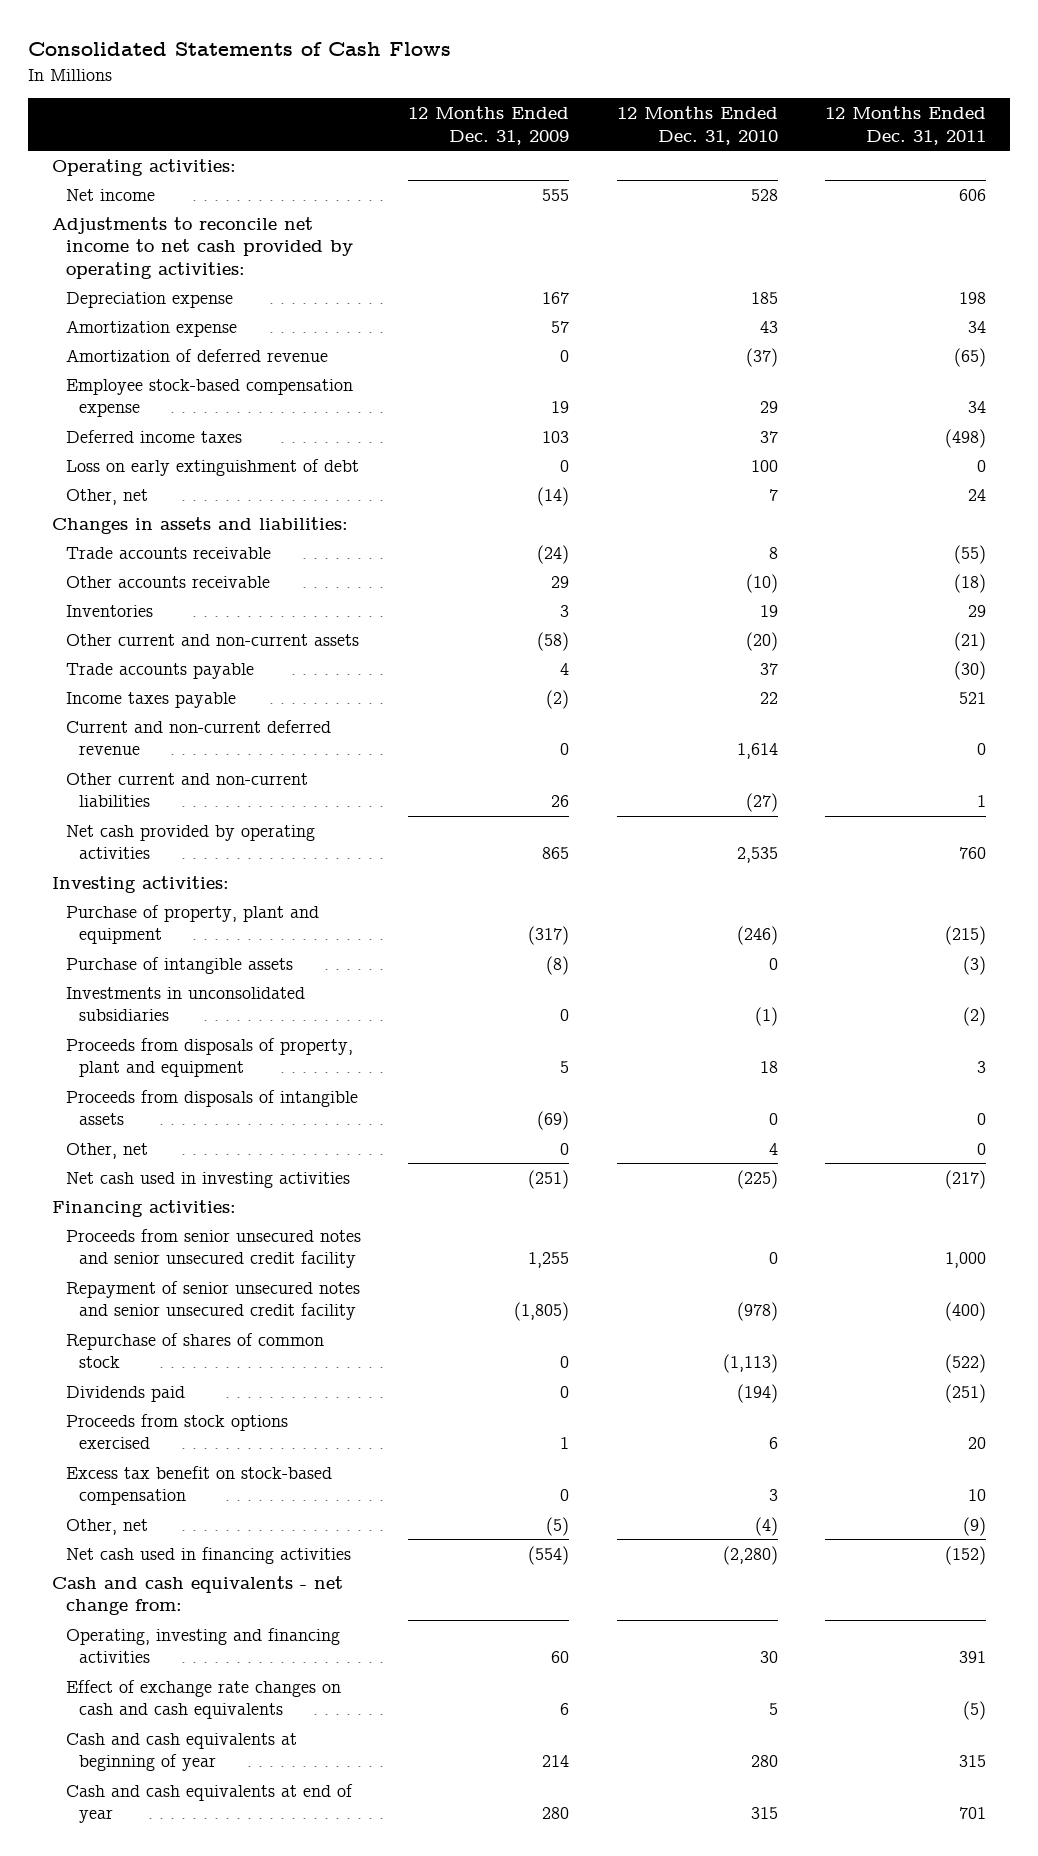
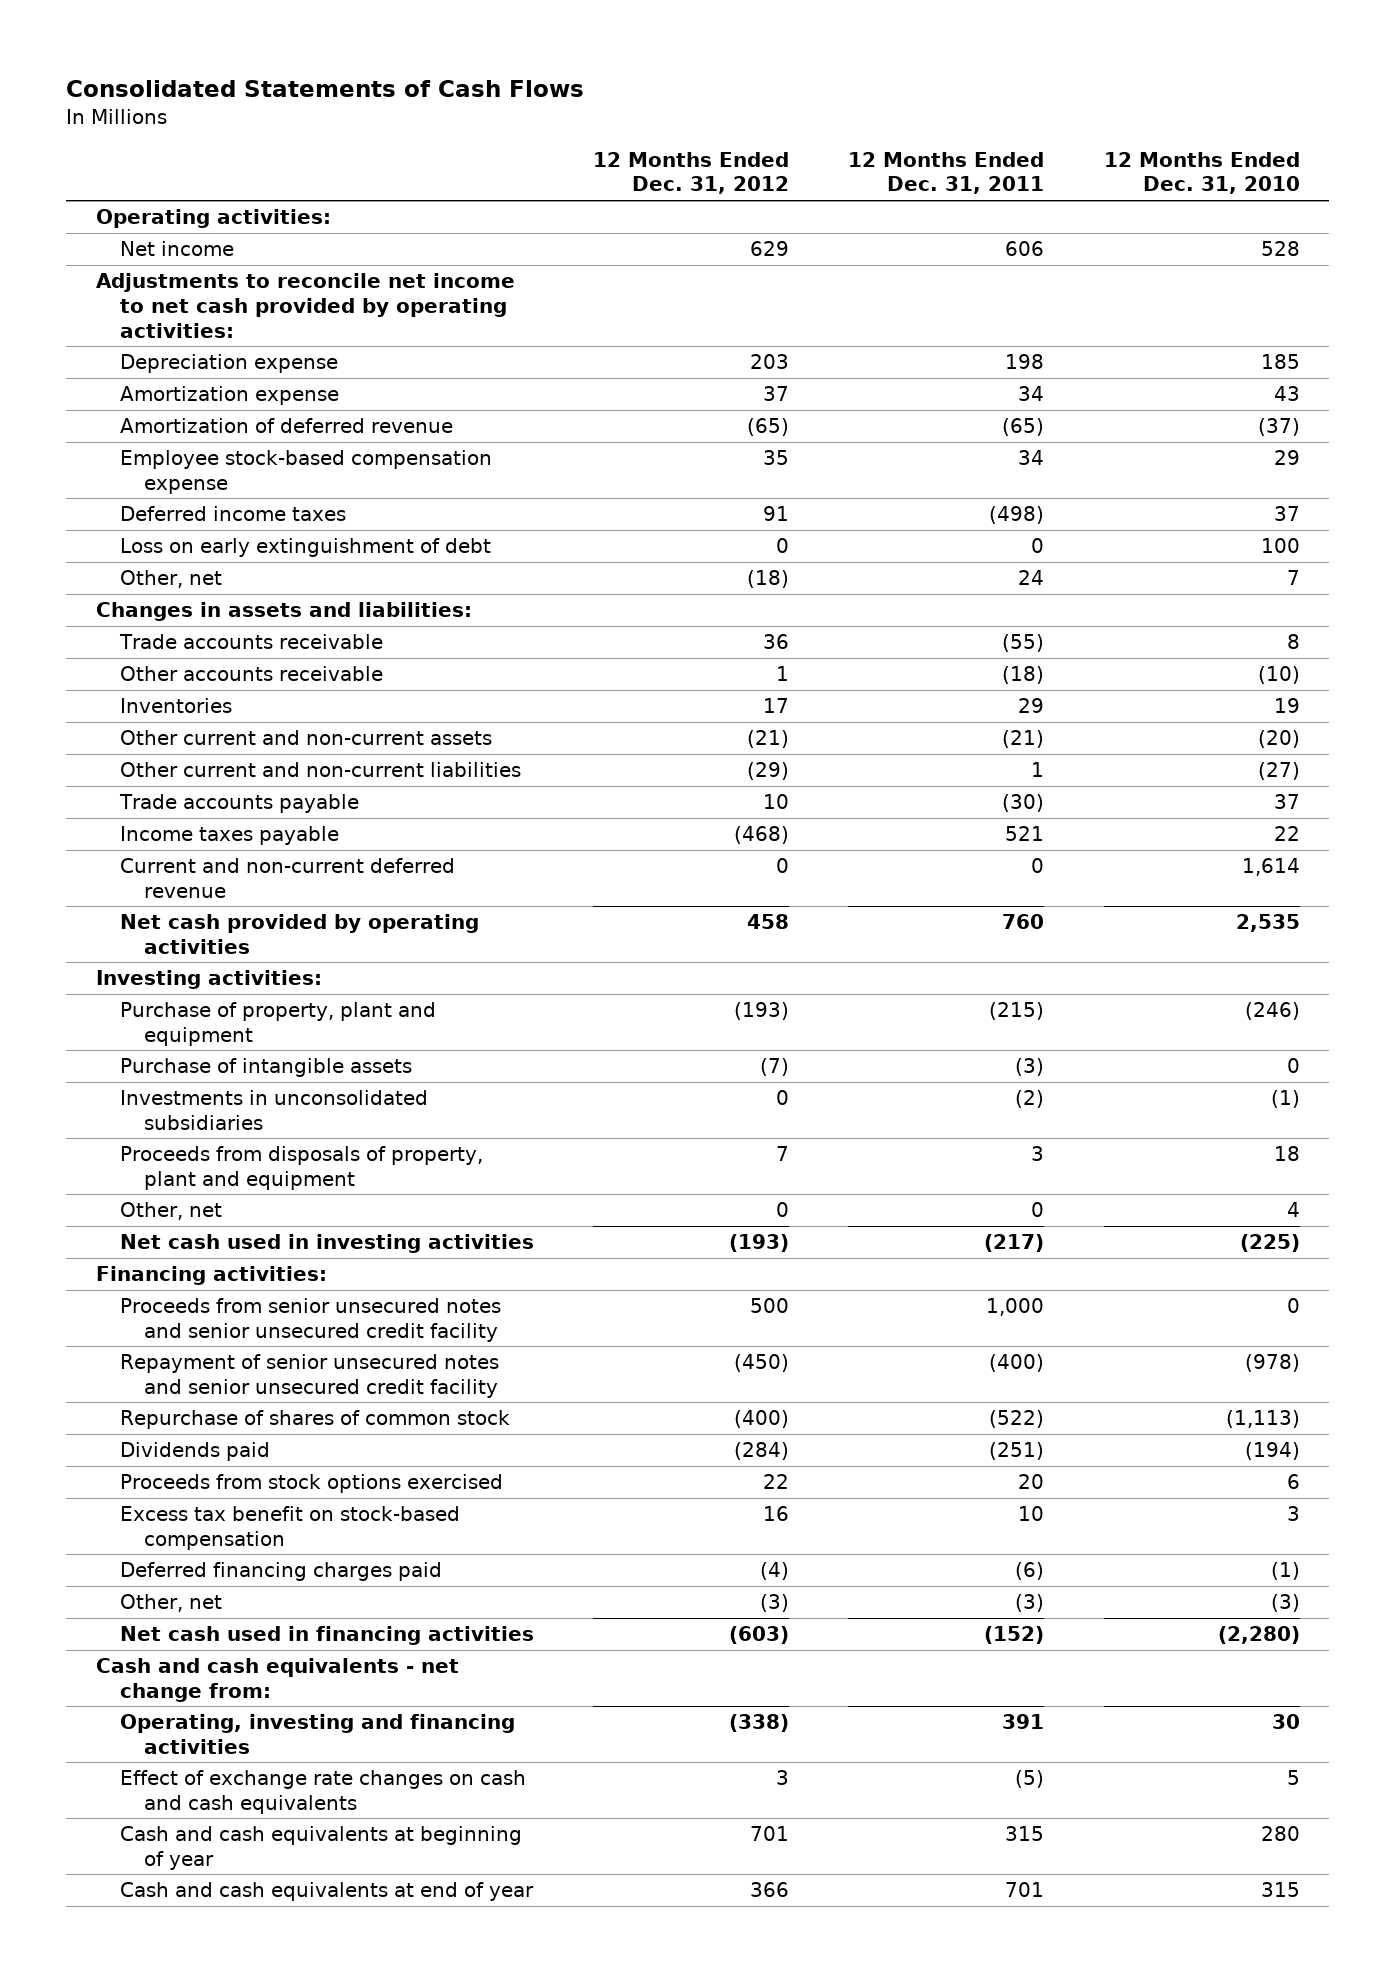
- | 12 Months Ended Dec. 31, 2009 | 12 Months Ended Dec. 31, 2010 | 12 Months Ended Dec. 31, 2011
+ | 12 Months Ended Dec. 31, 2012 | 12 Months Ended Dec. 31, 2011 | 12 Months Ended Dec. 31, 2010
moved up: Other current and non-current liabilities | (29) | 1 | (27)
- Proceeds from disposals of intangible assets | (69) | 0 | 0
- Other, net | (5) | (4) | (9)
+ Deferred financing charges paid | (4) | (6) | (1)
+ Other, net | (3) | (3) | (3)

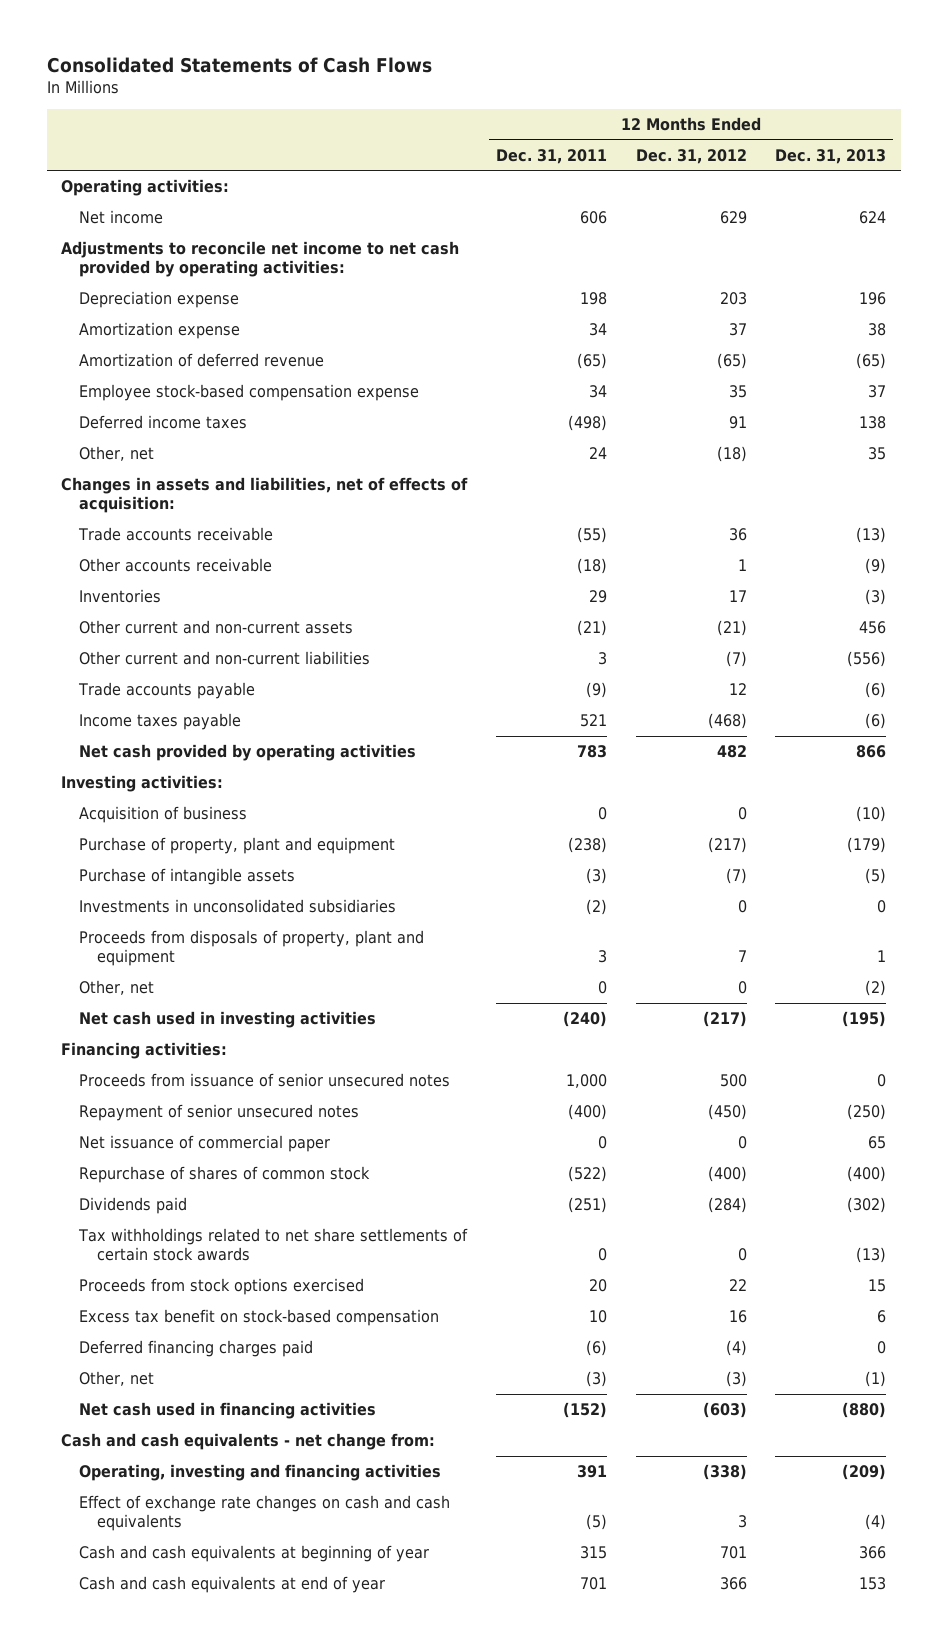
- | 12 Months Ended Dec. 31, 2012 | 12 Months Ended Dec. 31, 2011 | 12 Months Ended Dec. 31, 2010
+ | 12 Months Ended Dec. 31, 2011 | 12 Months Ended Dec. 31, 2012 | 12 Months Ended Dec. 31, 2013
- Loss on early extinguishment of debt | 0 | 0 | 100
- Changes in assets and liabilities:
+ Changes in assets and liabilities, net of effects of acquisition:
- Other current and non-current liabilities | (29) | 1 | (27)
- Trade accounts payable | 10 | (30) | 37
+ Other current and non-current liabilities | 3 | (7) | (556)
+ Trade accounts payable | (9) | 12 | (6)
- Current and non-current deferred revenue | 0 | 0 | 1,614
- Net cash provided by operating activities | 458 | 760 | 2,535
+ Net cash provided by operating activities | 783 | 482 | 866
- Purchase of property, plant and equipment | (193) | (215) | (246)
+ Acquisition of business | 0 | 0 | (10)
+ Purchase of property, plant and equipment | (238) | (217) | (179)
- Net cash used in investing activities | (193) | (217) | (225)
+ Net cash used in investing activities | (240) | (217) | (195)
- Proceeds from senior unsecured notes and senior unsecured credit facility | 500 | 1,000 | 0
- Repayment of senior unsecured notes and senior unsecured credit facility | (450) | (400) | (978)
+ Proceeds from issuance of senior unsecured notes | 1,000 | 500 | 0
+ Repayment of senior unsecured notes | (400) | (450) | (250)
+ Net issuance of commercial paper | 0 | 0 | 65
+ Tax withholdings related to net share settlements of certain stock awards | 0 | 0 | (13)

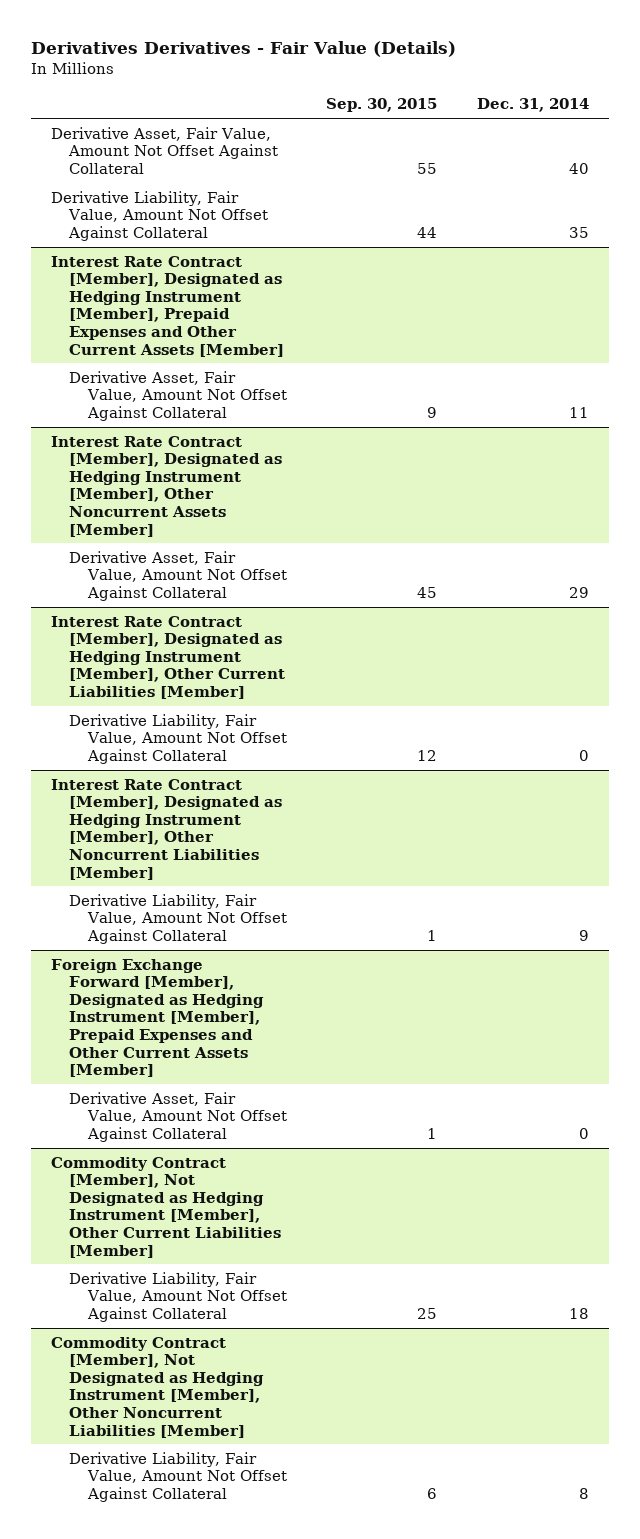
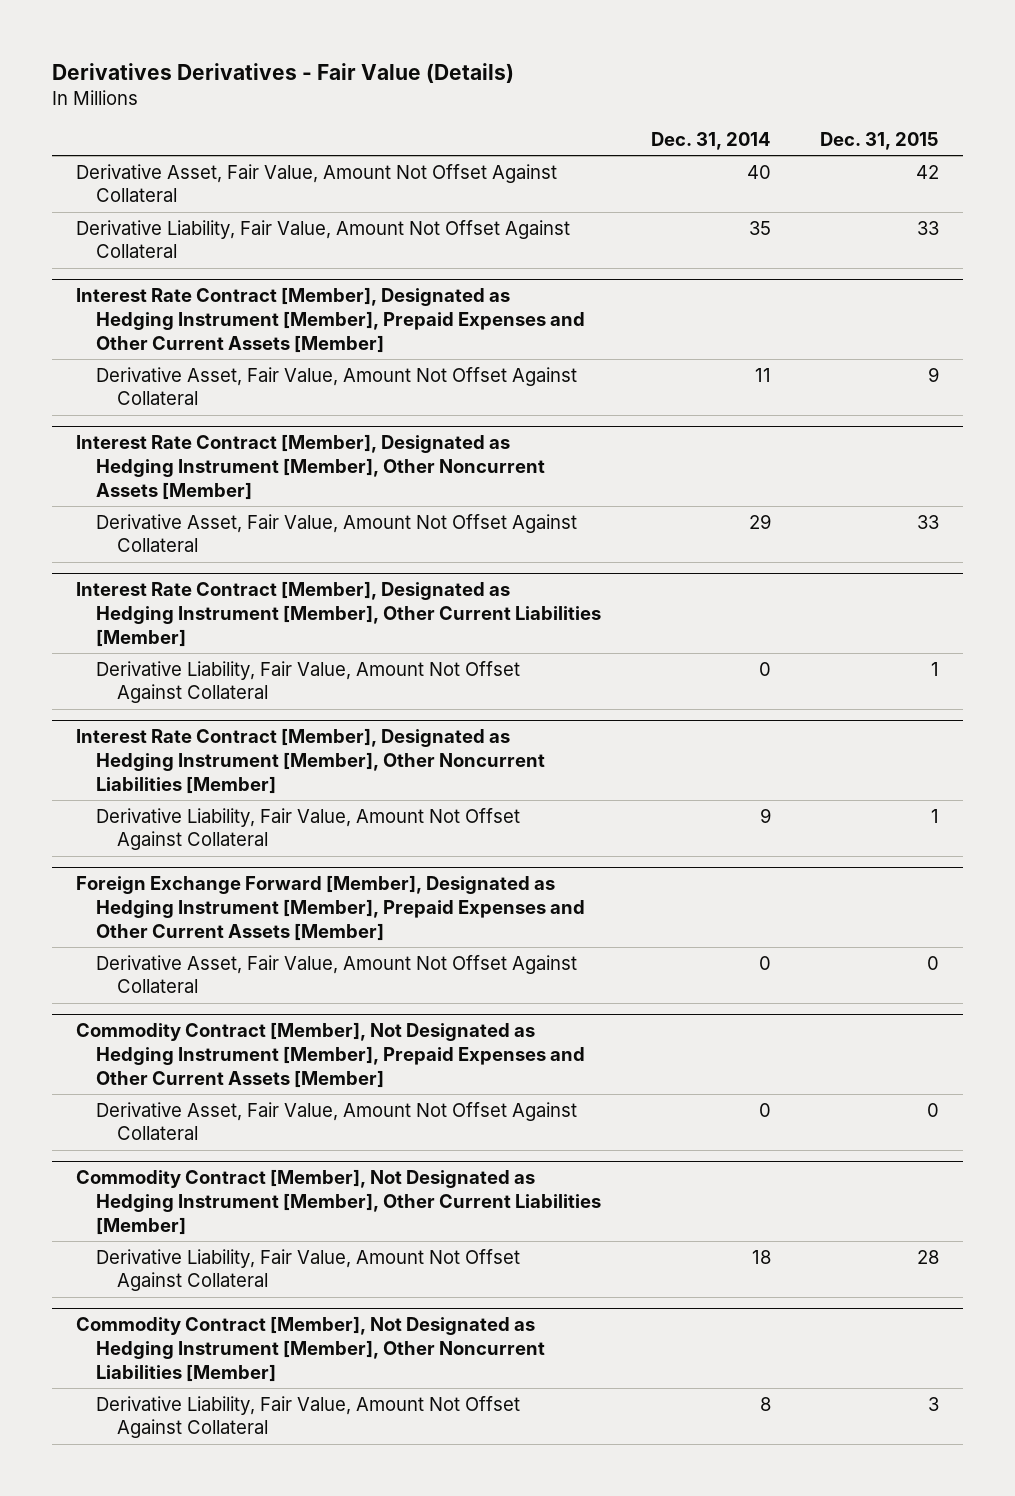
- | Sep. 30, 2015 | Dec. 31, 2014
+ | Dec. 31, 2014 | Dec. 31, 2015
+ Commodity Contract [Member], Not Designated as Hedging Instrument [Member], Prepaid Expenses and Other Current Assets [Member]
+ Derivative Asset, Fair Value, Amount Not Offset Against Collateral | 0 | 0

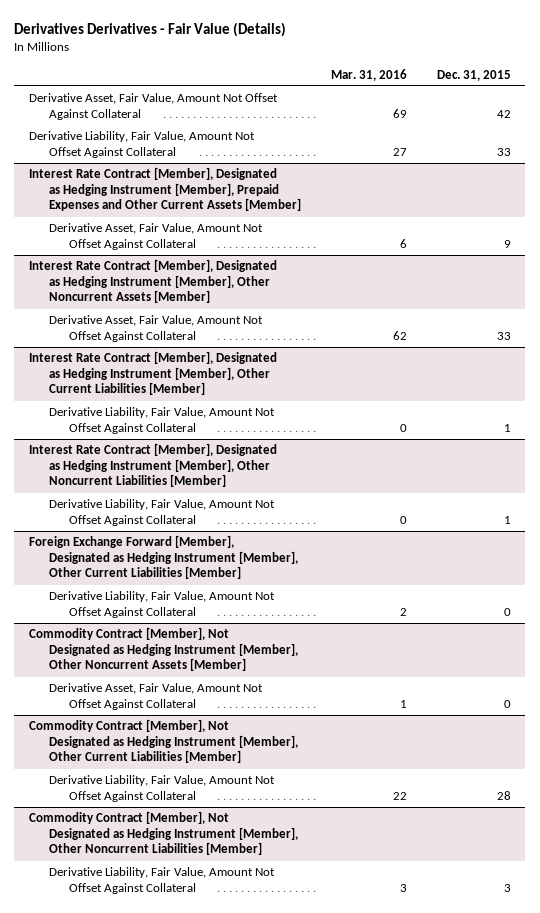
- | Dec. 31, 2014 | Dec. 31, 2015
+ | Mar. 31, 2016 | Dec. 31, 2015
- Foreign Exchange Forward [Member], Designated as Hedging Instrument [Member], Prepaid Expenses and Other Current Assets [Member]
- Derivative Asset, Fair Value, Amount Not Offset Against Collateral | 0 | 0
- Commodity Contract [Member], Not Designated as Hedging Instrument [Member], Prepaid Expenses and Other Current Assets [Member]
+ Foreign Exchange Forward [Member], Designated as Hedging Instrument [Member], Other Current Liabilities [Member]
+ Derivative Liability, Fair Value, Amount Not Offset Against Collateral | 2 | 0
+ Commodity Contract [Member], Not Designated as Hedging Instrument [Member], Other Noncurrent Assets [Member]

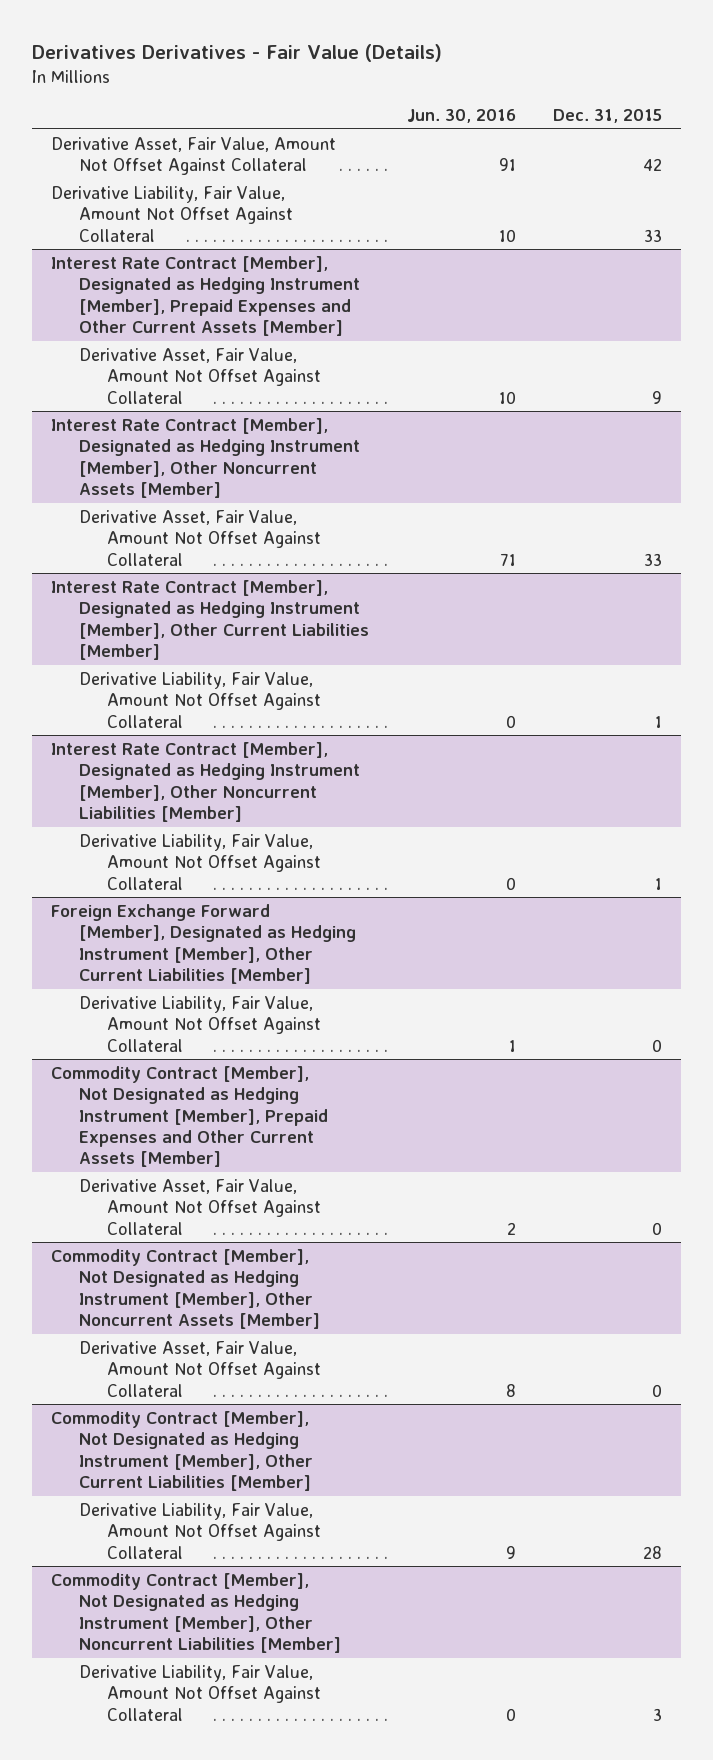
- | Mar. 31, 2016 | Dec. 31, 2015
+ | Jun. 30, 2016 | Dec. 31, 2015
+ Commodity Contract [Member], Not Designated as Hedging Instrument [Member], Prepaid Expenses and Other Current Assets [Member]
+ Derivative Asset, Fair Value, Amount Not Offset Against Collateral | 2 | 0

